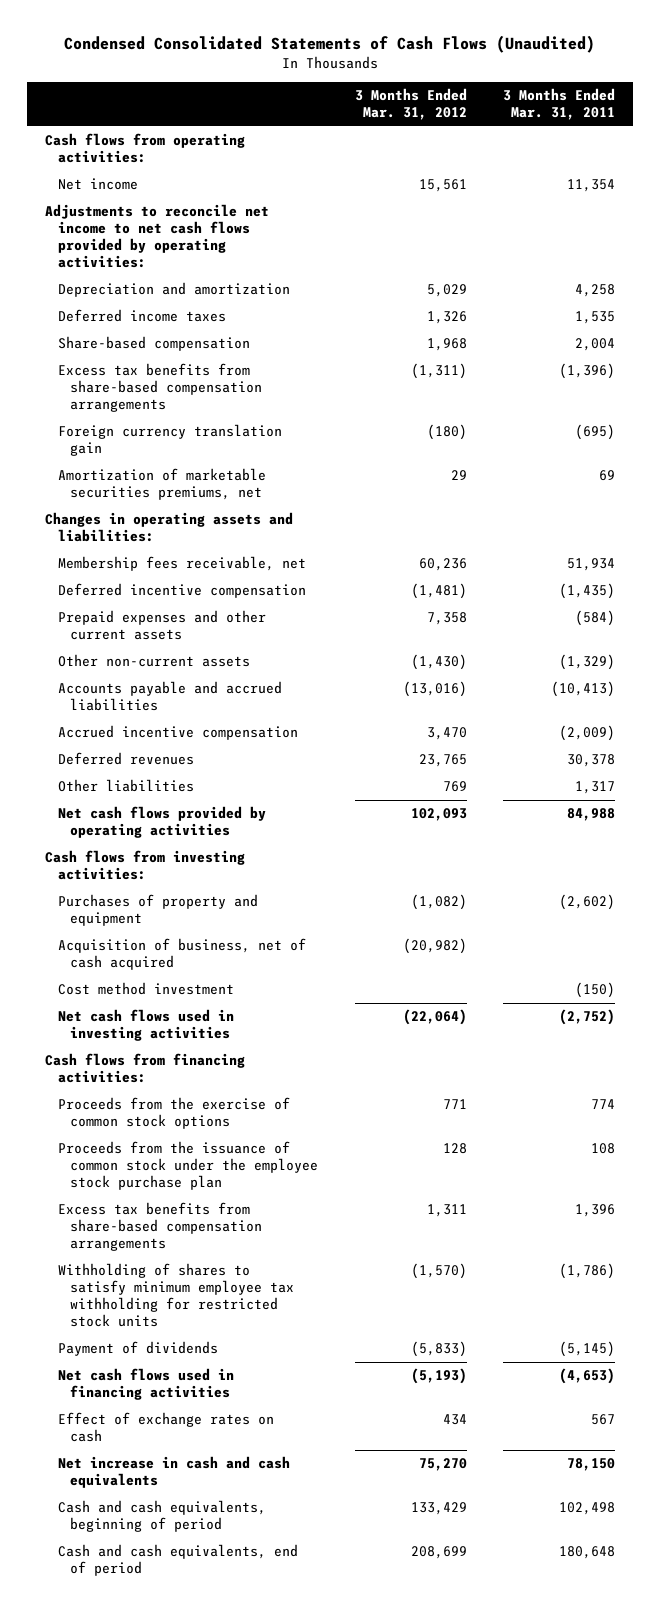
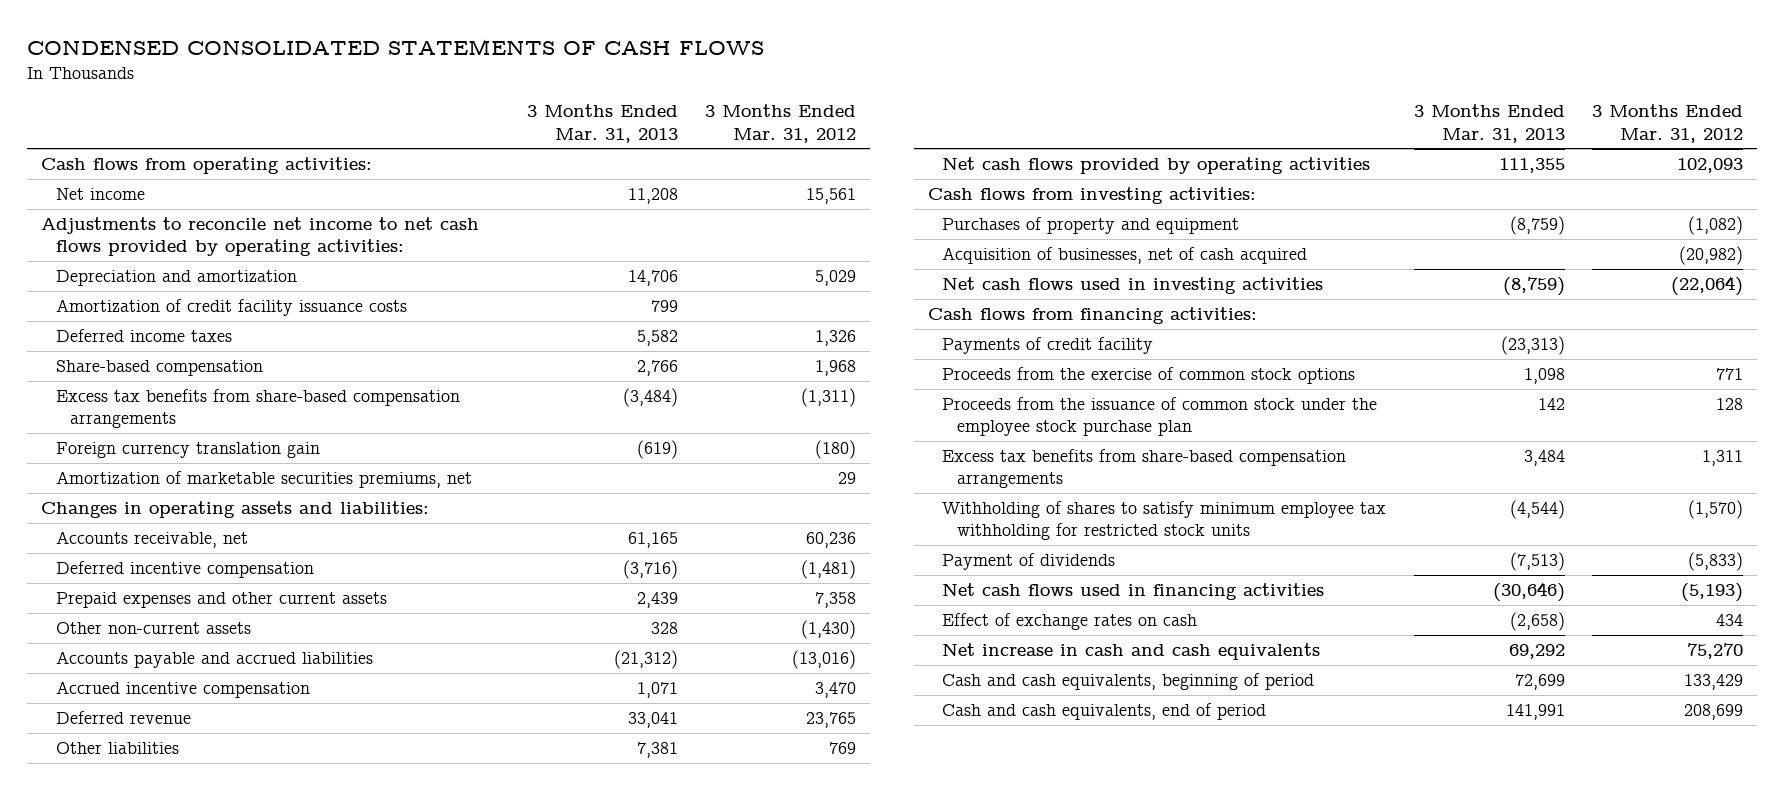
- Condensed Consolidated Statements of Cash Flows (Unaudited)
+ CONDENSED CONSOLIDATED STATEMENTS OF CASH FLOWS
- | 3 Months Ended Mar. 31, 2012 | 3 Months Ended Mar. 31, 2011
+ | 3 Months Ended Mar. 31, 2013 | 3 Months Ended Mar. 31, 2012
+ Amortization of credit facility issuance costs | 799 |
- Membership fees receivable, net | 60,236 | 51,934
+ Accounts receivable, net | 61,165 | 60,236
- Deferred revenues | 23,765 | 30,378
+ Deferred revenue | 33,041 | 23,765
- Acquisition of business, net of cash acquired | (20,982) |
- Cost method investment | | (150)
+ Acquisition of businesses, net of cash acquired | | (20,982)
+ Payments of credit facility | (23,313) |

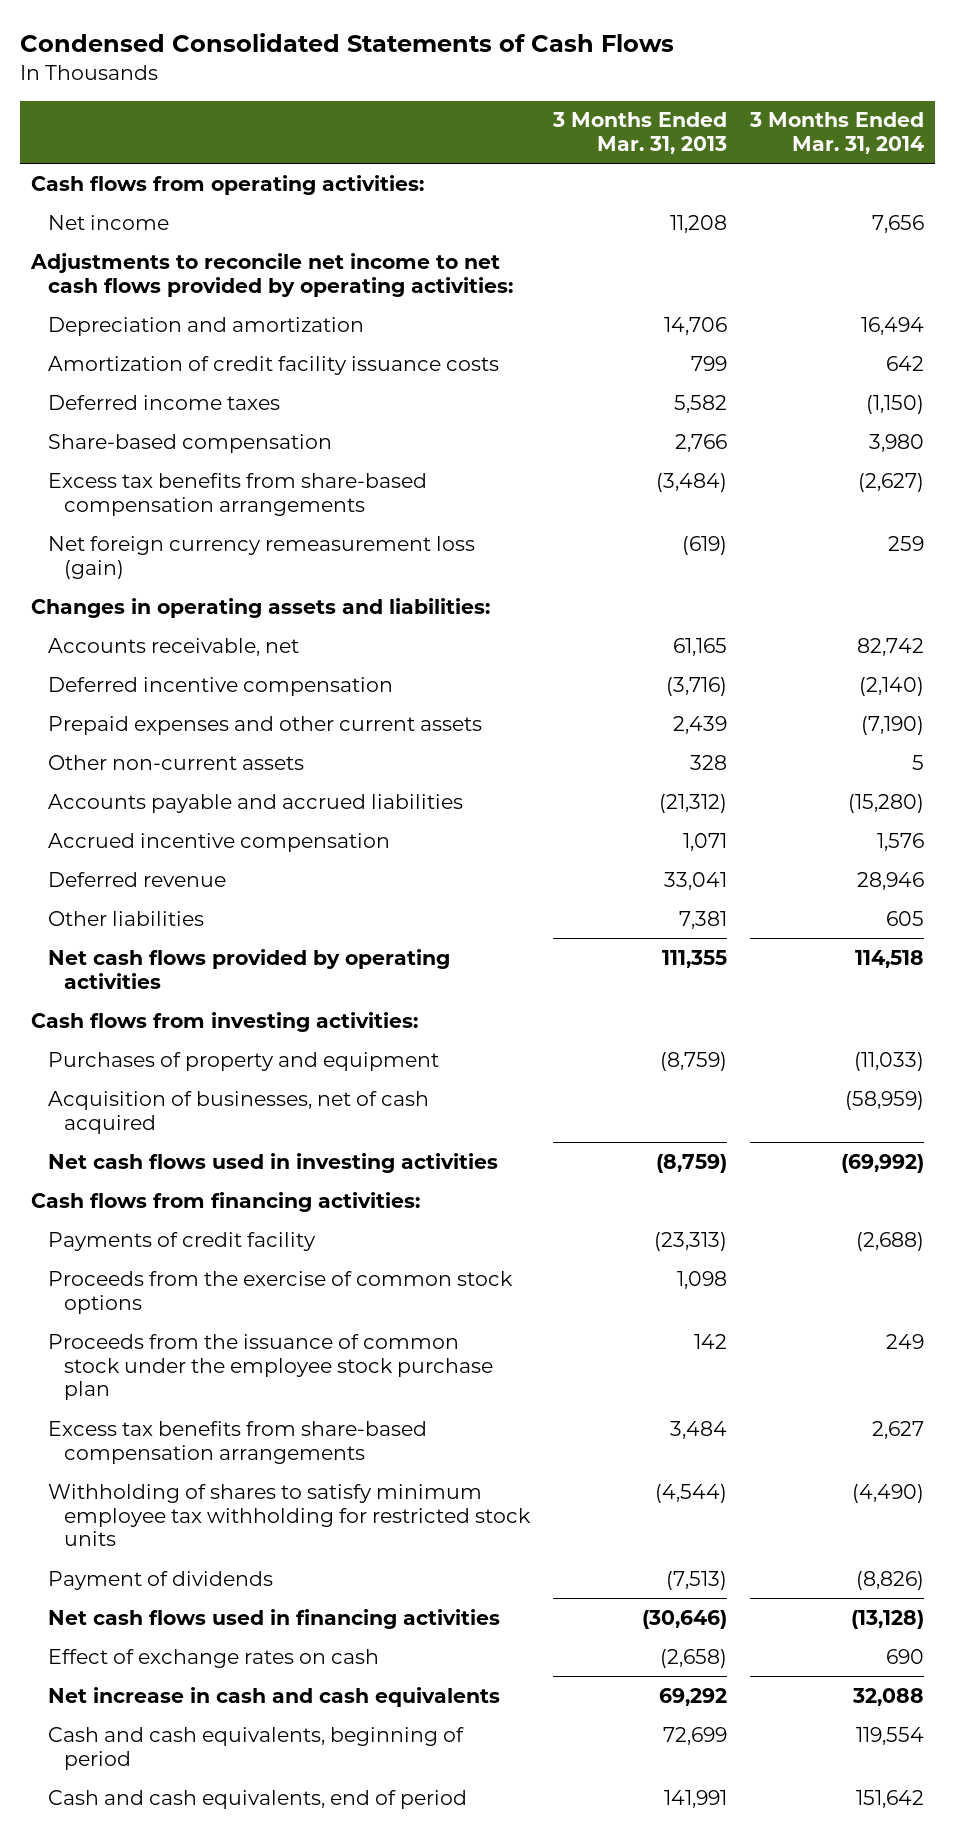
- CONDENSED CONSOLIDATED STATEMENTS OF CASH FLOWS
+ Condensed Consolidated Statements of Cash Flows
- | 3 Months Ended Mar. 31, 2013 | 3 Months Ended Mar. 31, 2012
+ | 3 Months Ended Mar. 31, 2013 | 3 Months Ended Mar. 31, 2014
- Foreign currency translation gain | (619) | (180)
- Amortization of marketable securities premiums, net | | 29
+ Net foreign currency remeasurement loss (gain) | (619) | 259

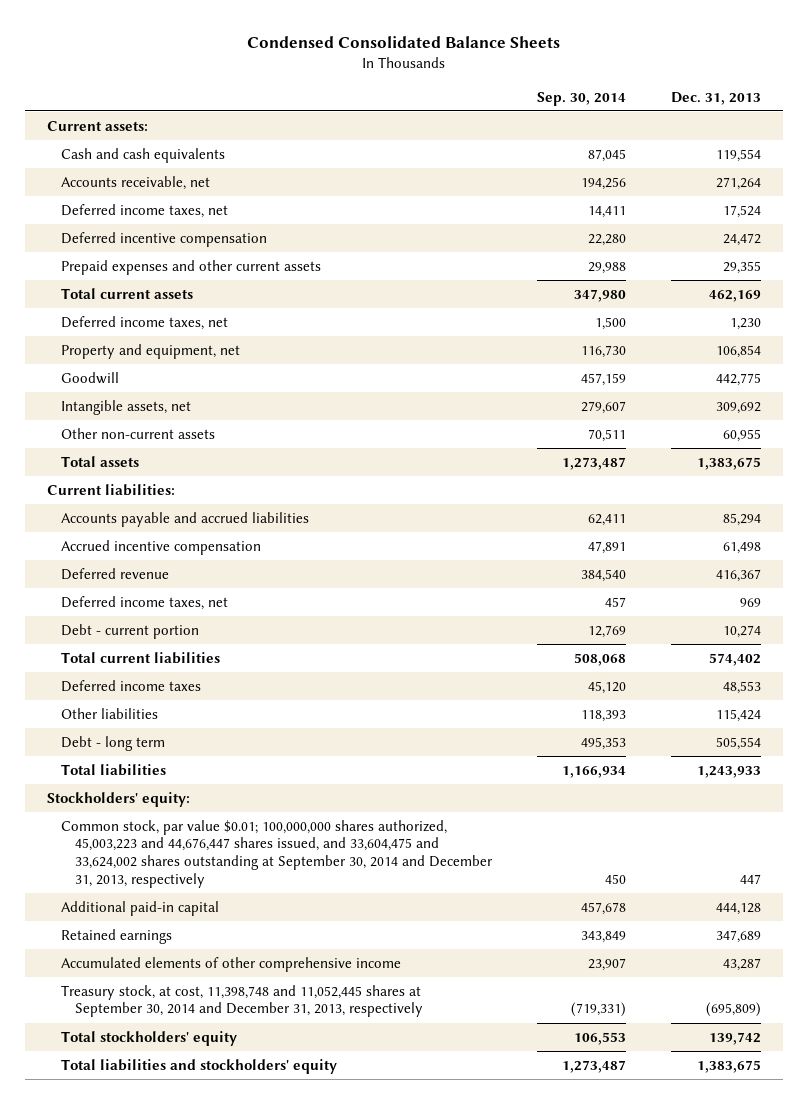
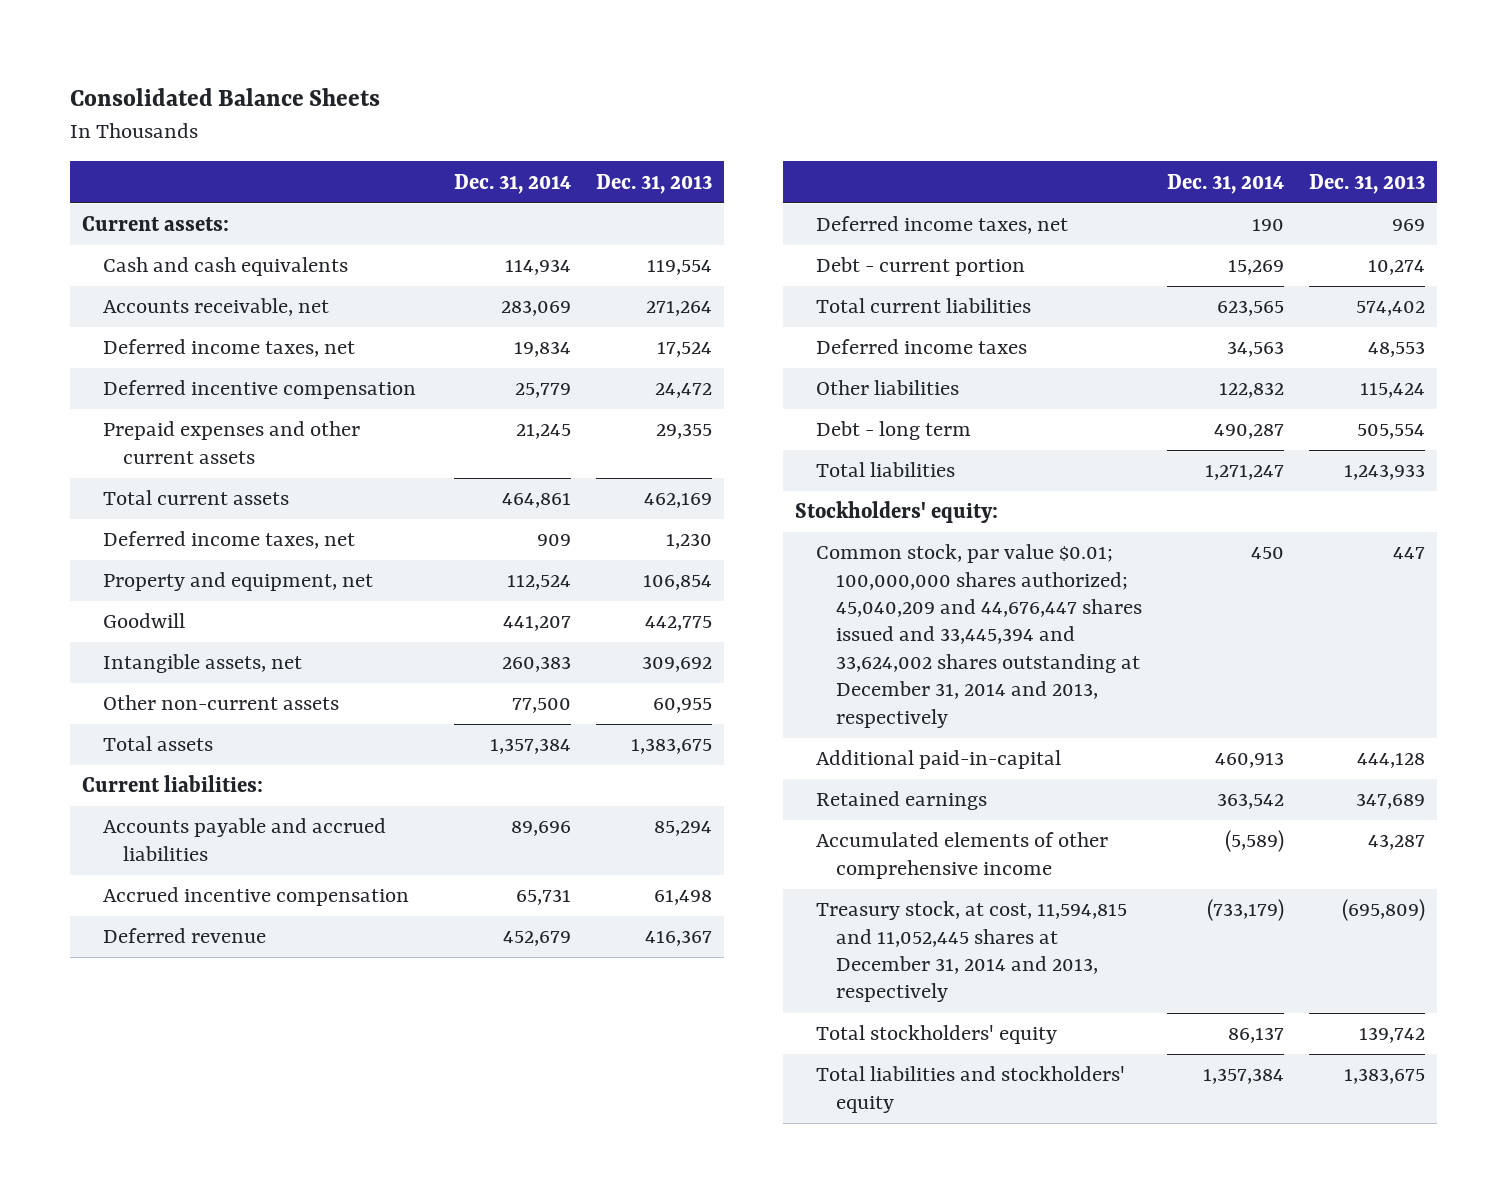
- Condensed Consolidated Balance Sheets
+ Consolidated Balance Sheets
- | Sep. 30, 2014 | Dec. 31, 2013
+ | Dec. 31, 2014 | Dec. 31, 2013
- Common stock, par value $0.01; 100,000,000 shares authorized, 45,003,223 and 44,676,447 shares issued, and 33,604,475 and 33,624,002 shares outstanding at September 30, 2014 and December 31, 2013, respectively | 450 | 447
- Additional paid-in capital | 457,678 | 444,128
+ Common stock, par value $0.01; 100,000,000 shares authorized; 45,040,209 and 44,676,447 shares issued and 33,445,394 and 33,624,002 shares outstanding at December 31, 2014 and 2013, respectively | 450 | 447
+ Additional paid-in-capital | 460,913 | 444,128
- Treasury stock, at cost, 11,398,748 and 11,052,445 shares at September 30, 2014 and December 31, 2013, respectively | (719,331) | (695,809)
+ Treasury stock, at cost, 11,594,815 and 11,052,445 shares at December 31, 2014 and 2013, respectively | (733,179) | (695,809)

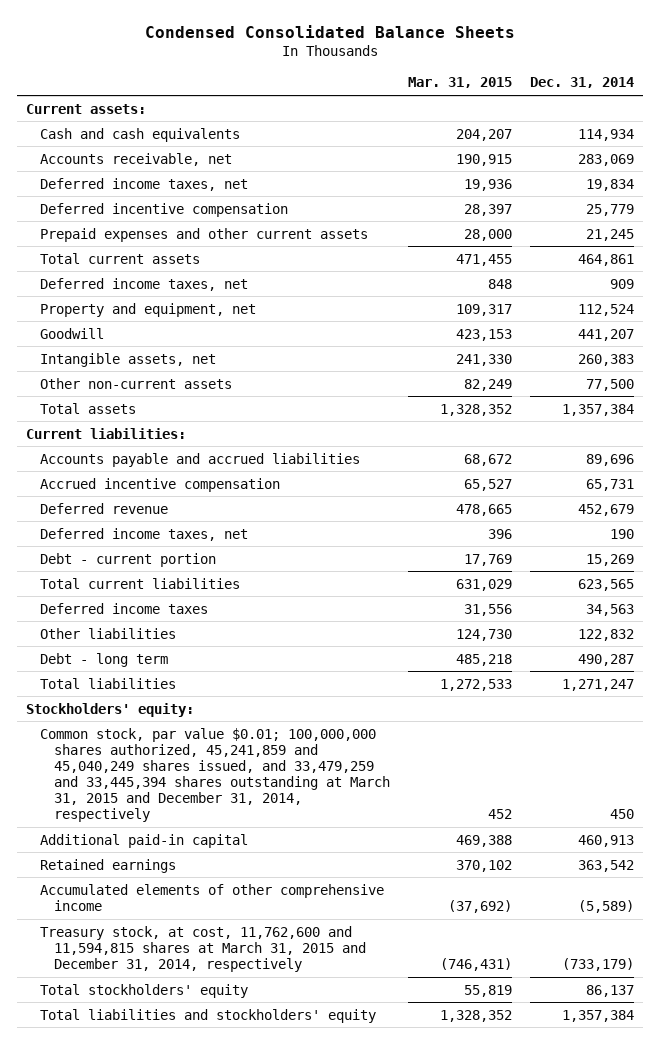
- Consolidated Balance Sheets
+ Condensed Consolidated Balance Sheets
- | Dec. 31, 2014 | Dec. 31, 2013
+ | Mar. 31, 2015 | Dec. 31, 2014
- Common stock, par value $0.01; 100,000,000 shares authorized; 45,040,209 and 44,676,447 shares issued and 33,445,394 and 33,624,002 shares outstanding at December 31, 2014 and 2013, respectively | 450 | 447
- Additional paid-in-capital | 460,913 | 444,128
+ Common stock, par value $0.01; 100,000,000 shares authorized, 45,241,859 and 45,040,249 shares issued, and 33,479,259 and 33,445,394 shares outstanding at March 31, 2015 and December 31, 2014, respectively | 452 | 450
+ Additional paid-in capital | 469,388 | 460,913
- Treasury stock, at cost, 11,594,815 and 11,052,445 shares at December 31, 2014 and 2013, respectively | (733,179) | (695,809)
+ Treasury stock, at cost, 11,762,600 and 11,594,815 shares at March 31, 2015 and December 31, 2014, respectively | (746,431) | (733,179)

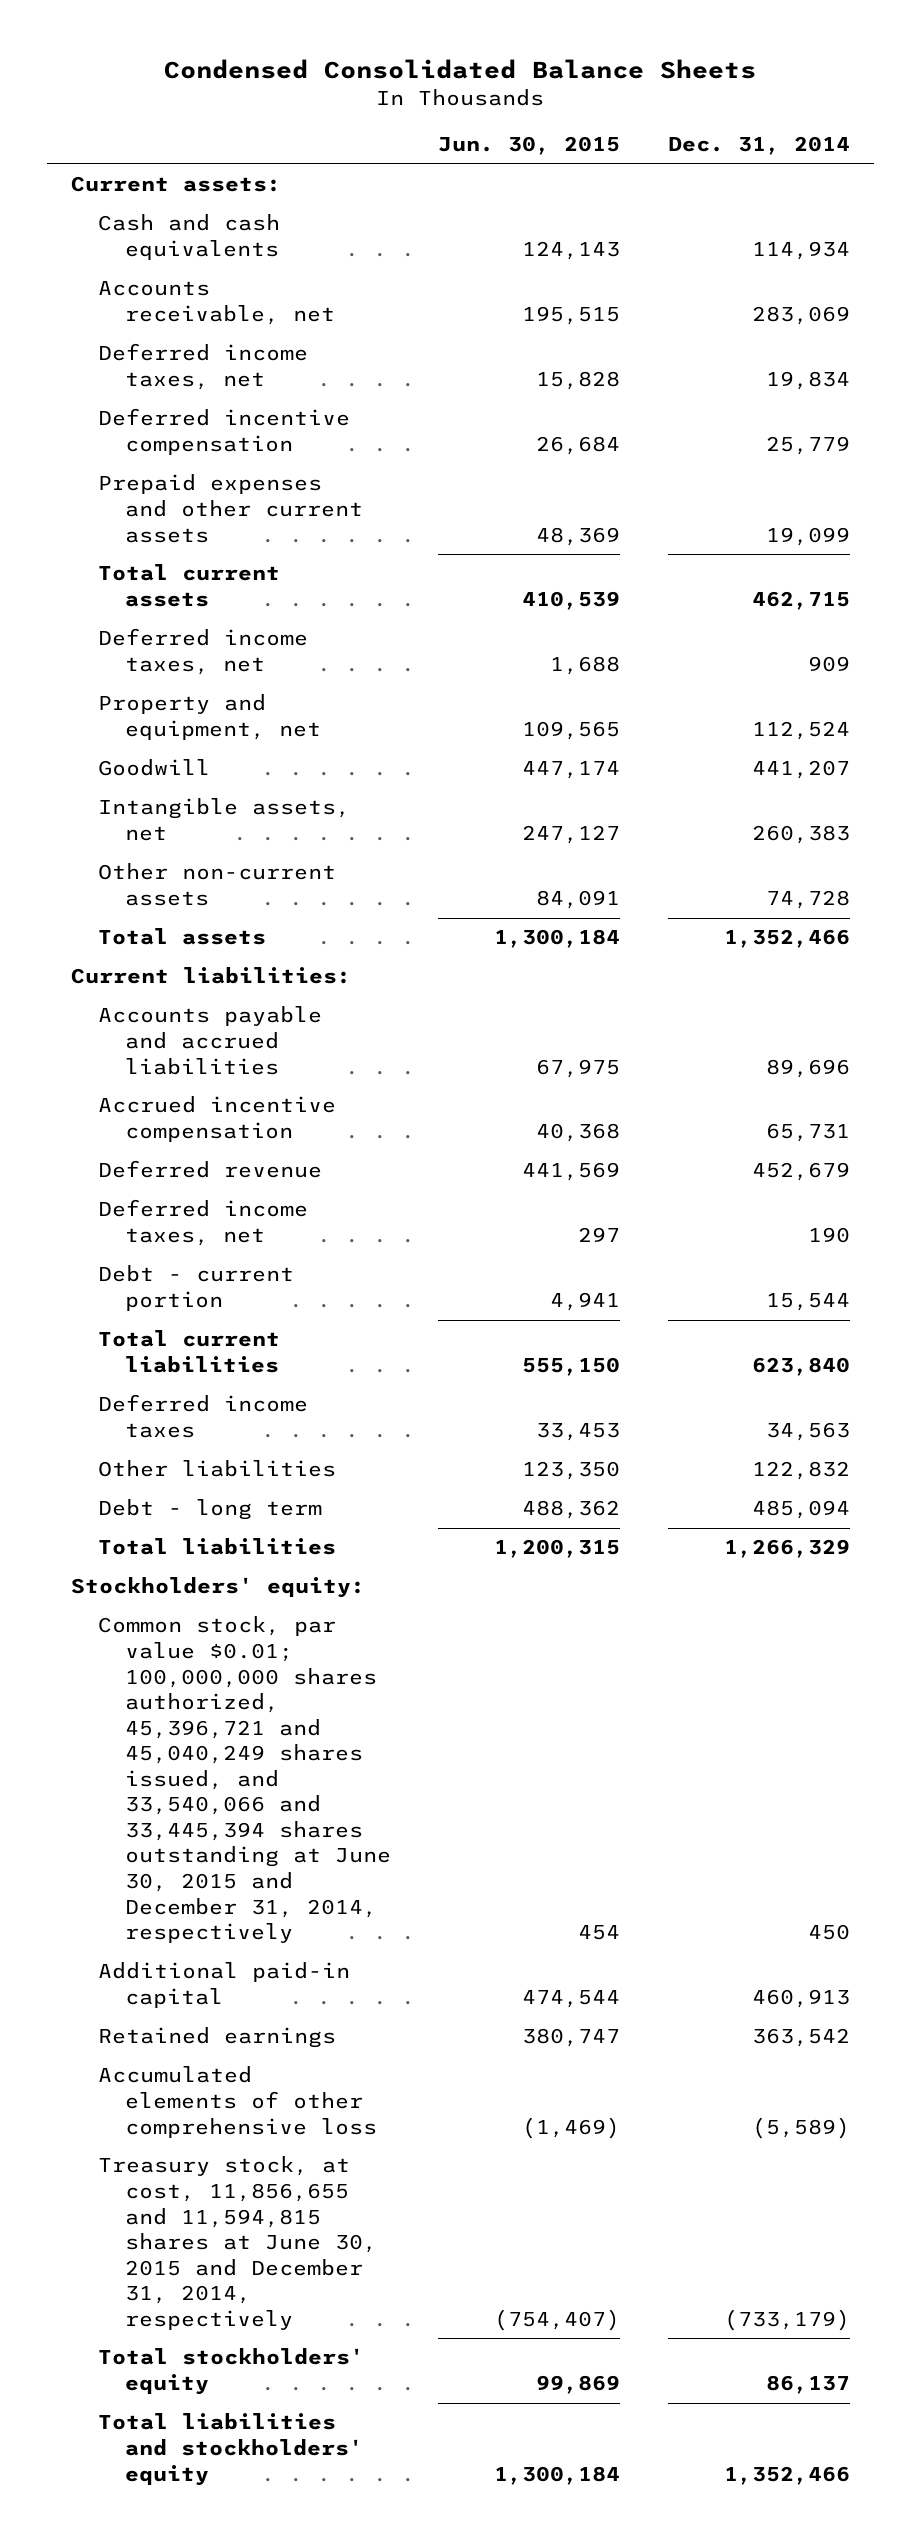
- | Mar. 31, 2015 | Dec. 31, 2014
+ | Jun. 30, 2015 | Dec. 31, 2014
- Prepaid expenses and other current assets | 28,000 | 21,245
- Total current assets | 471,455 | 464,861
+ Prepaid expenses and other current assets | 48,369 | 19,099
+ Total current assets | 410,539 | 462,715
- Other non-current assets | 82,249 | 77,500
- Total assets | 1,328,352 | 1,357,384
+ Other non-current assets | 84,091 | 74,728
+ Total assets | 1,300,184 | 1,352,466
- Debt - current portion | 17,769 | 15,269
- Total current liabilities | 631,029 | 623,565
+ Debt - current portion | 4,941 | 15,544
+ Total current liabilities | 555,150 | 623,840
- Debt - long term | 485,218 | 490,287
- Total liabilities | 1,272,533 | 1,271,247
+ Debt - long term | 488,362 | 485,094
+ Total liabilities | 1,200,315 | 1,266,329
- Common stock, par value $0.01; 100,000,000 shares authorized, 45,241,859 and 45,040,249 shares issued, and 33,479,259 and 33,445,394 shares outstanding at March 31, 2015 and December 31, 2014, respectively | 452 | 450
+ Common stock, par value $0.01; 100,000,000 shares authorized, 45,396,721 and 45,040,249 shares issued, and 33,540,066 and 33,445,394 shares outstanding at June 30, 2015 and December 31, 2014, respectively | 454 | 450
- Accumulated elements of other comprehensive income | (37,692) | (5,589)
- Treasury stock, at cost, 11,762,600 and 11,594,815 shares at March 31, 2015 and December 31, 2014, respectively | (746,431) | (733,179)
+ Accumulated elements of other comprehensive loss | (1,469) | (5,589)
+ Treasury stock, at cost, 11,856,655 and 11,594,815 shares at June 30, 2015 and December 31, 2014, respectively | (754,407) | (733,179)
- Total liabilities and stockholders' equity | 1,328,352 | 1,357,384
+ Total liabilities and stockholders' equity | 1,300,184 | 1,352,466

